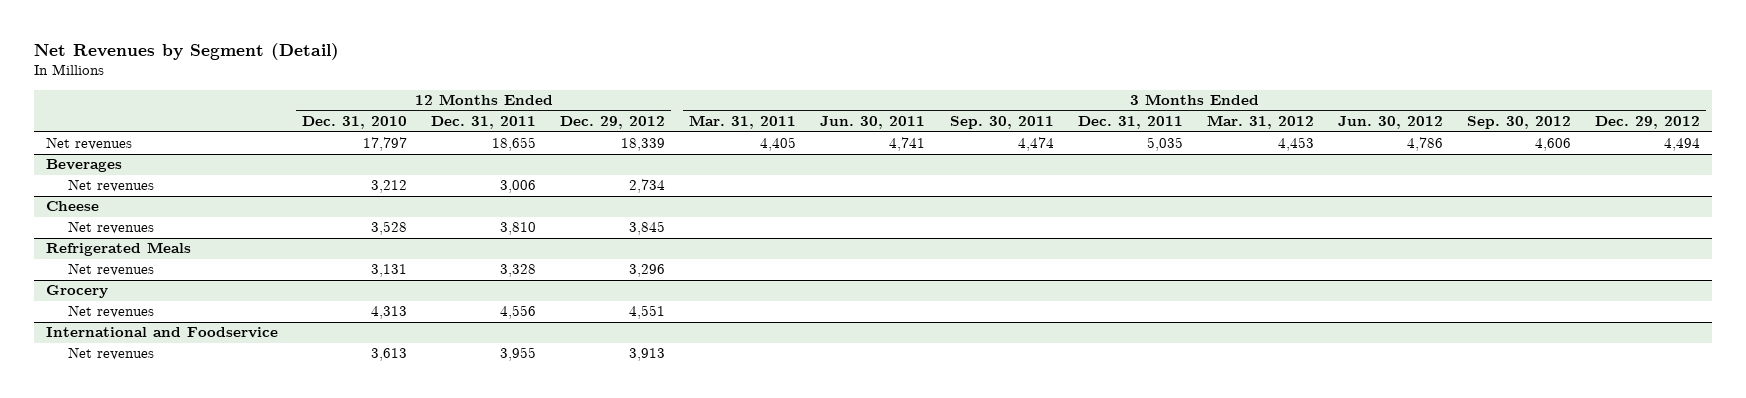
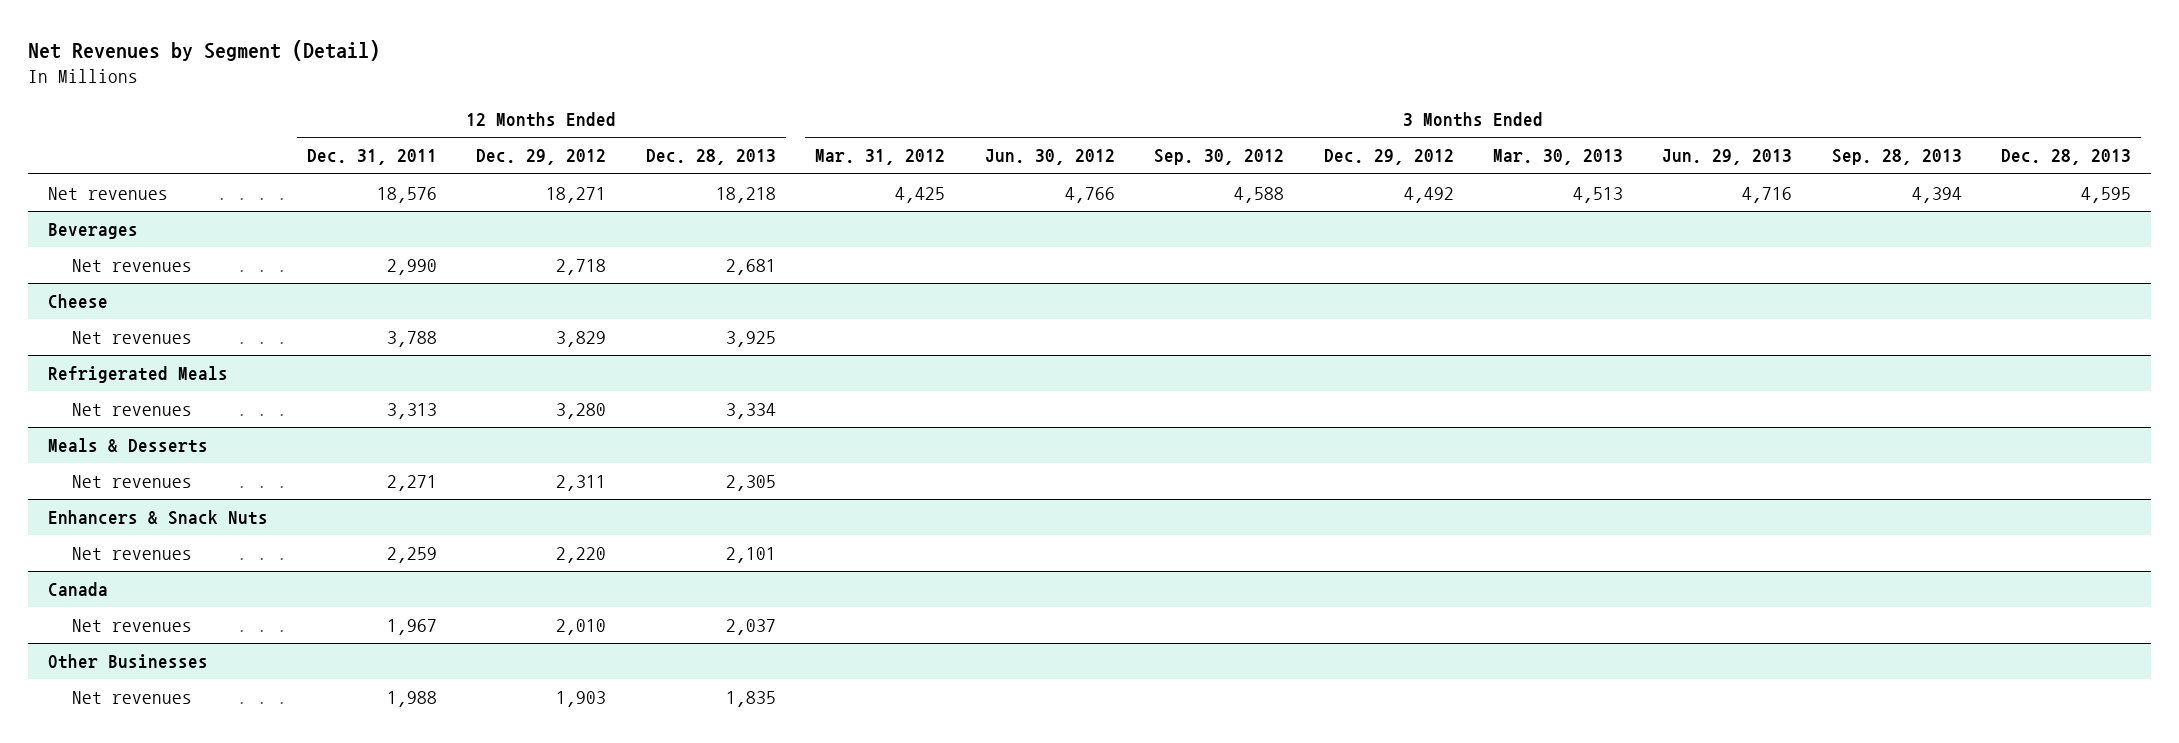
- | 12 Months Ended Dec. 31, 2010 | 12 Months Ended Dec. 31, 2011 | 12 Months Ended Dec. 29, 2012 | 3 Months Ended Mar. 31, 2011 | 3 Months Ended Jun. 30, 2011 | 3 Months Ended Sep. 30, 2011 | 3 Months Ended Dec. 31, 2011 | 3 Months Ended Mar. 31, 2012 | 3 Months Ended Jun. 30, 2012 | 3 Months Ended Sep. 30, 2012 | 3 Months Ended Dec. 29, 2012
+ | 12 Months Ended Dec. 31, 2011 | 12 Months Ended Dec. 29, 2012 | 12 Months Ended Dec. 28, 2013 | 3 Months Ended Mar. 31, 2012 | 3 Months Ended Jun. 30, 2012 | 3 Months Ended Sep. 30, 2012 | 3 Months Ended Dec. 29, 2012 | 3 Months Ended Mar. 30, 2013 | 3 Months Ended Jun. 29, 2013 | 3 Months Ended Sep. 28, 2013 | 3 Months Ended Dec. 28, 2013
- Net revenues | 17,797 | 18,655 | 18,339 | 4,405 | 4,741 | 4,474 | 5,035 | 4,453 | 4,786 | 4,606 | 4,494
+ Net revenues | 18,576 | 18,271 | 18,218 | 4,425 | 4,766 | 4,588 | 4,492 | 4,513 | 4,716 | 4,394 | 4,595
@ Beverages
- Net revenues | 3,212 | 3,006 | 2,734 | | | | | | | |
+ Net revenues | 2,990 | 2,718 | 2,681 | | | | | | | |
@ Cheese
- Net revenues | 3,528 | 3,810 | 3,845 | | | | | | | |
+ Net revenues | 3,788 | 3,829 | 3,925 | | | | | | | |
@ Refrigerated Meals
- Net revenues | 3,131 | 3,328 | 3,296 | | | | | | | |
- Grocery
- Net revenues | 4,313 | 4,556 | 4,551 | | | | | | | |
- International and Foodservice
- Net revenues | 3,613 | 3,955 | 3,913 | | | | | | | |
@ Refrigerated Meals
+ Net revenues | 3,313 | 3,280 | 3,334 | | | | | | | |
+ Meals & Desserts
+ Net revenues | 2,271 | 2,311 | 2,305 | | | | | | | |
+ Enhancers & Snack Nuts
+ Net revenues | 2,259 | 2,220 | 2,101 | | | | | | | |
+ Canada
+ Net revenues | 1,967 | 2,010 | 2,037 | | | | | | | |
+ Other Businesses
+ Net revenues | 1,988 | 1,903 | 1,835 | | | | | | | |

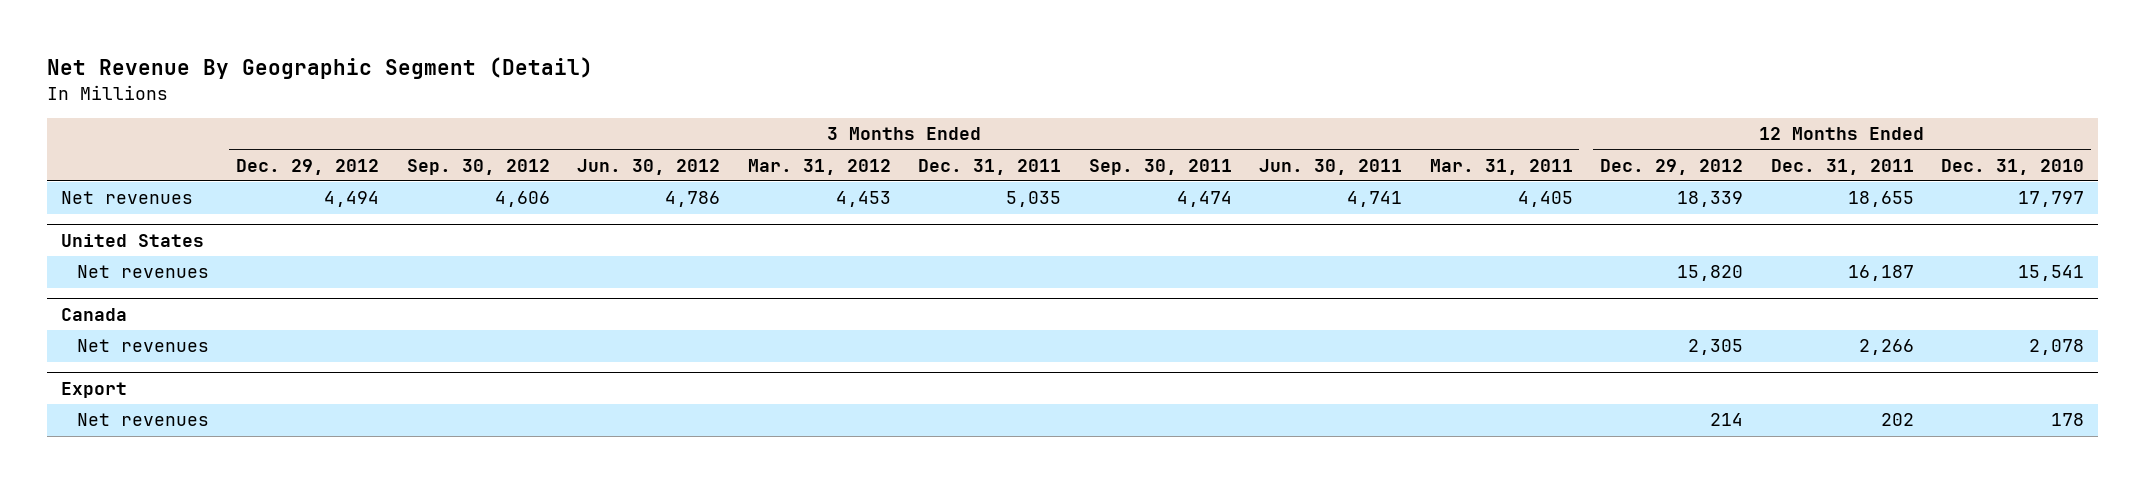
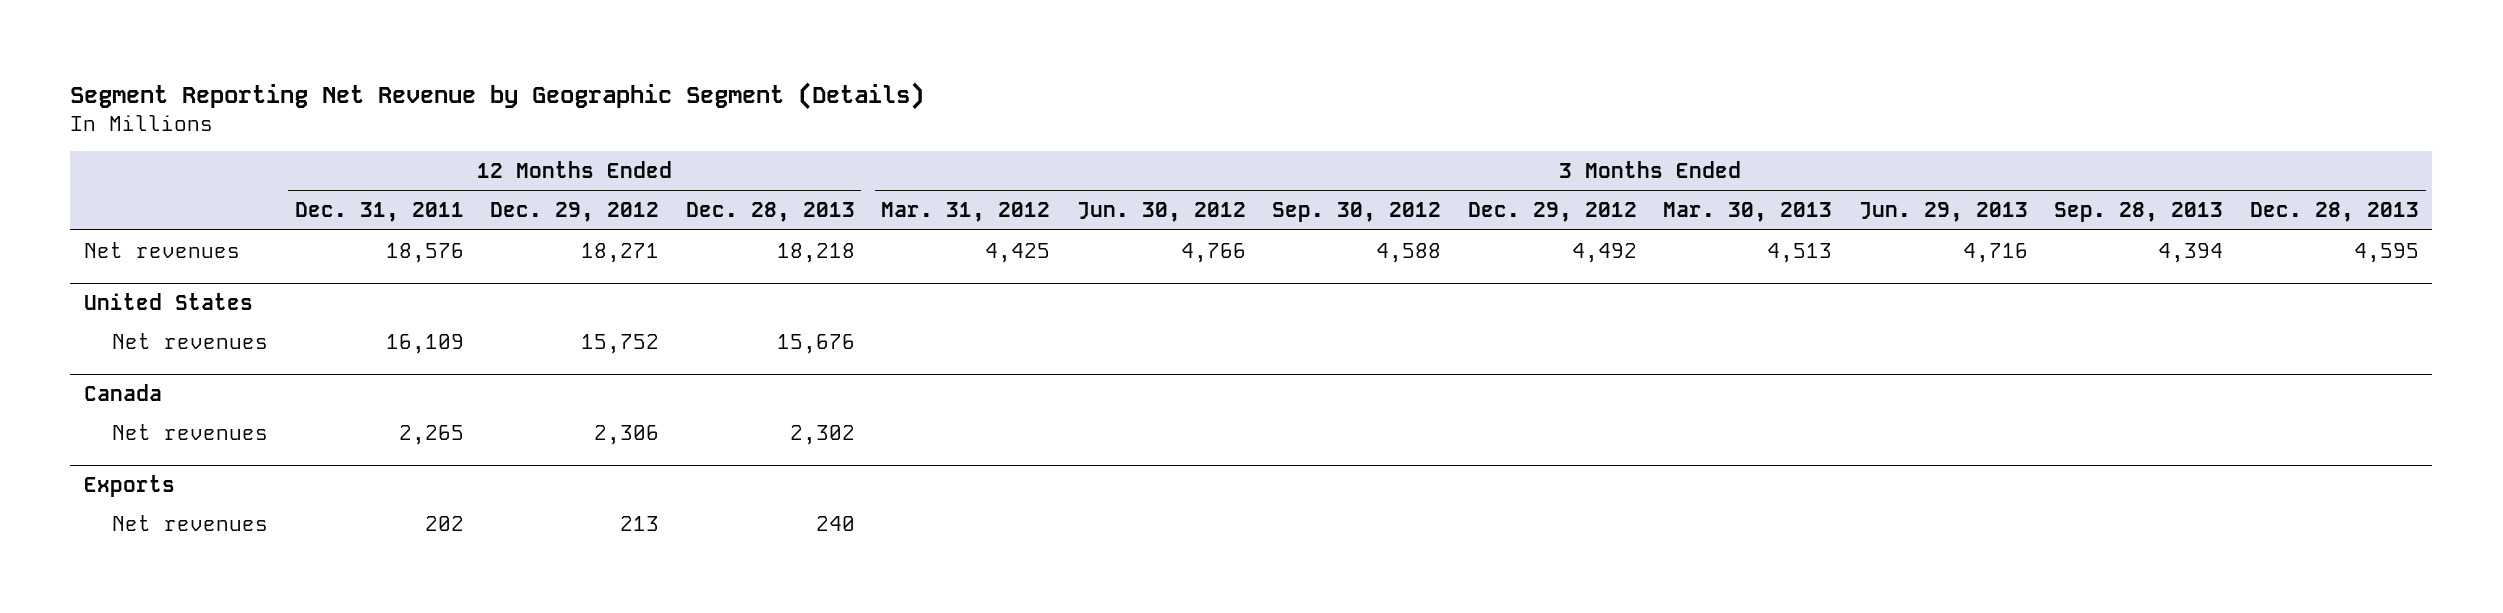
- Net Revenue By Geographic Segment (Detail)
+ Segment Reporting Net Revenue by Geographic Segment (Details)
- | 3 Months Ended Dec. 29, 2012 | 3 Months Ended Sep. 30, 2012 | 3 Months Ended Jun. 30, 2012 | 3 Months Ended Mar. 31, 2012 | 3 Months Ended Dec. 31, 2011 | 3 Months Ended Sep. 30, 2011 | 3 Months Ended Jun. 30, 2011 | 3 Months Ended Mar. 31, 2011 | 12 Months Ended Dec. 29, 2012 | 12 Months Ended Dec. 31, 2011 | 12 Months Ended Dec. 31, 2010
+ | 12 Months Ended Dec. 31, 2011 | 12 Months Ended Dec. 29, 2012 | 12 Months Ended Dec. 28, 2013 | 3 Months Ended Mar. 31, 2012 | 3 Months Ended Jun. 30, 2012 | 3 Months Ended Sep. 30, 2012 | 3 Months Ended Dec. 29, 2012 | 3 Months Ended Mar. 30, 2013 | 3 Months Ended Jun. 29, 2013 | 3 Months Ended Sep. 28, 2013 | 3 Months Ended Dec. 28, 2013
- Net revenues | 4,494 | 4,606 | 4,786 | 4,453 | 5,035 | 4,474 | 4,741 | 4,405 | 18,339 | 18,655 | 17,797
+ Net revenues | 18,576 | 18,271 | 18,218 | 4,425 | 4,766 | 4,588 | 4,492 | 4,513 | 4,716 | 4,394 | 4,595
@ United States
- Net revenues | | | | | | | | | 15,820 | 16,187 | 15,541
+ Net revenues | 16,109 | 15,752 | 15,676 | | | | | | | |
@ Canada
- Net revenues | | | | | | | | | 2,305 | 2,266 | 2,078
- Export
- Net revenues | | | | | | | | | 214 | 202 | 178
@ Canada
+ Net revenues | 2,265 | 2,306 | 2,302 | | | | | | | |
+ Exports
+ Net revenues | 202 | 213 | 240 | | | | | | | |

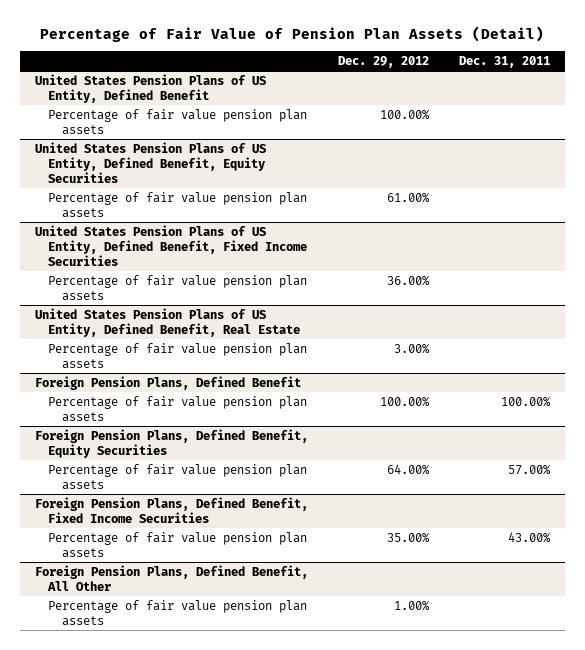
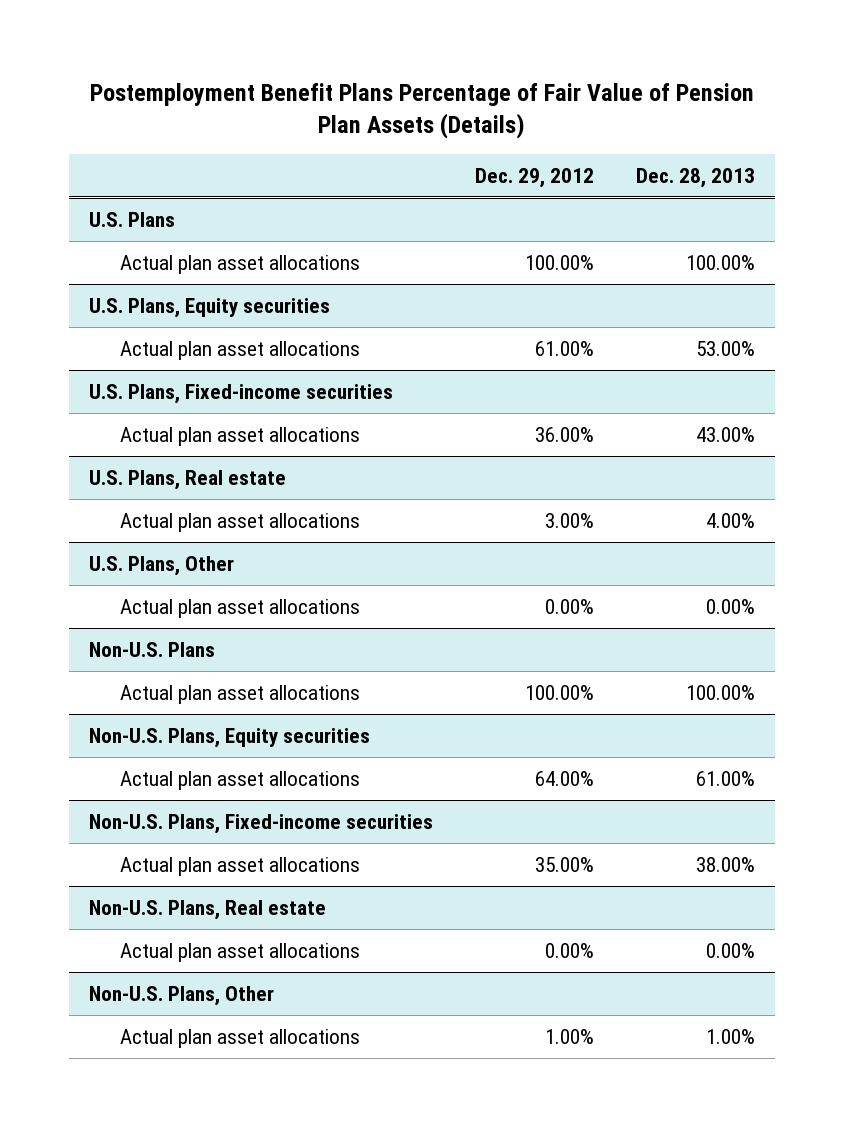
- Percentage of Fair Value of Pension Plan Assets (Detail)
+ Postemployment Benefit Plans Percentage of Fair Value of Pension Plan Assets (Details)
- | Dec. 29, 2012 | Dec. 31, 2011
+ | Dec. 29, 2012 | Dec. 28, 2013
- United States Pension Plans of US Entity, Defined Benefit
- Percentage of fair value pension plan assets | 100.00% |
- United States Pension Plans of US Entity, Defined Benefit, Equity Securities
- Percentage of fair value pension plan assets | 61.00% |
- United States Pension Plans of US Entity, Defined Benefit, Fixed Income Securities
- Percentage of fair value pension plan assets | 36.00% |
- United States Pension Plans of US Entity, Defined Benefit, Real Estate
- Percentage of fair value pension plan assets | 3.00% |
- Foreign Pension Plans, Defined Benefit
- Percentage of fair value pension plan assets | 100.00% | 100.00%
- Foreign Pension Plans, Defined Benefit, Equity Securities
- Percentage of fair value pension plan assets | 64.00% | 57.00%
- Foreign Pension Plans, Defined Benefit, Fixed Income Securities
- Percentage of fair value pension plan assets | 35.00% | 43.00%
- Foreign Pension Plans, Defined Benefit, All Other
- Percentage of fair value pension plan assets | 1.00% |
+ U.S. Plans
+ Actual plan asset allocations | 100.00% | 100.00%
+ U.S. Plans, Equity securities
+ Actual plan asset allocations | 61.00% | 53.00%
+ U.S. Plans, Fixed-income securities
+ Actual plan asset allocations | 36.00% | 43.00%
+ U.S. Plans, Real estate
+ Actual plan asset allocations | 3.00% | 4.00%
+ U.S. Plans, Other
+ Actual plan asset allocations | 0.00% | 0.00%
+ Non-U.S. Plans
+ Actual plan asset allocations | 100.00% | 100.00%
+ Non-U.S. Plans, Equity securities
+ Actual plan asset allocations | 64.00% | 61.00%
+ Non-U.S. Plans, Fixed-income securities
+ Actual plan asset allocations | 35.00% | 38.00%
+ Non-U.S. Plans, Real estate
+ Actual plan asset allocations | 0.00% | 0.00%
+ Non-U.S. Plans, Other
+ Actual plan asset allocations | 1.00% | 1.00%

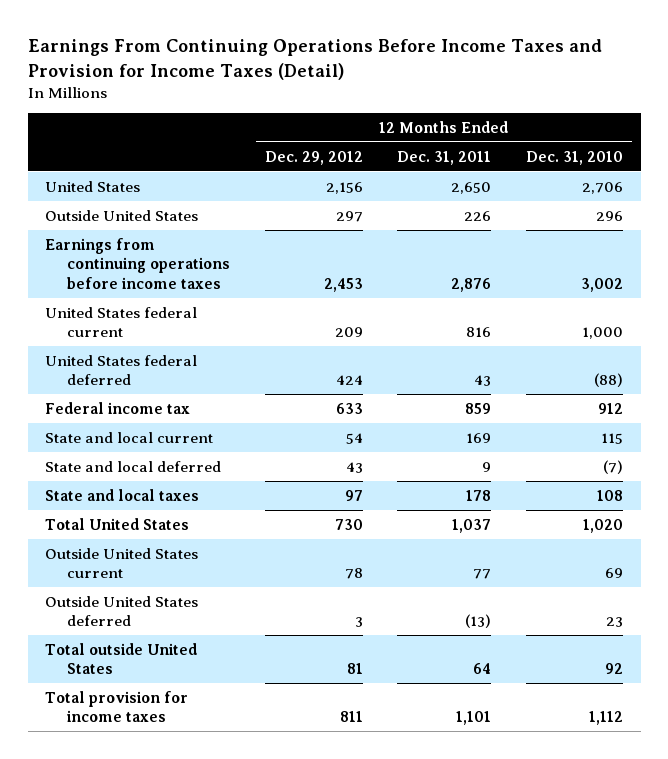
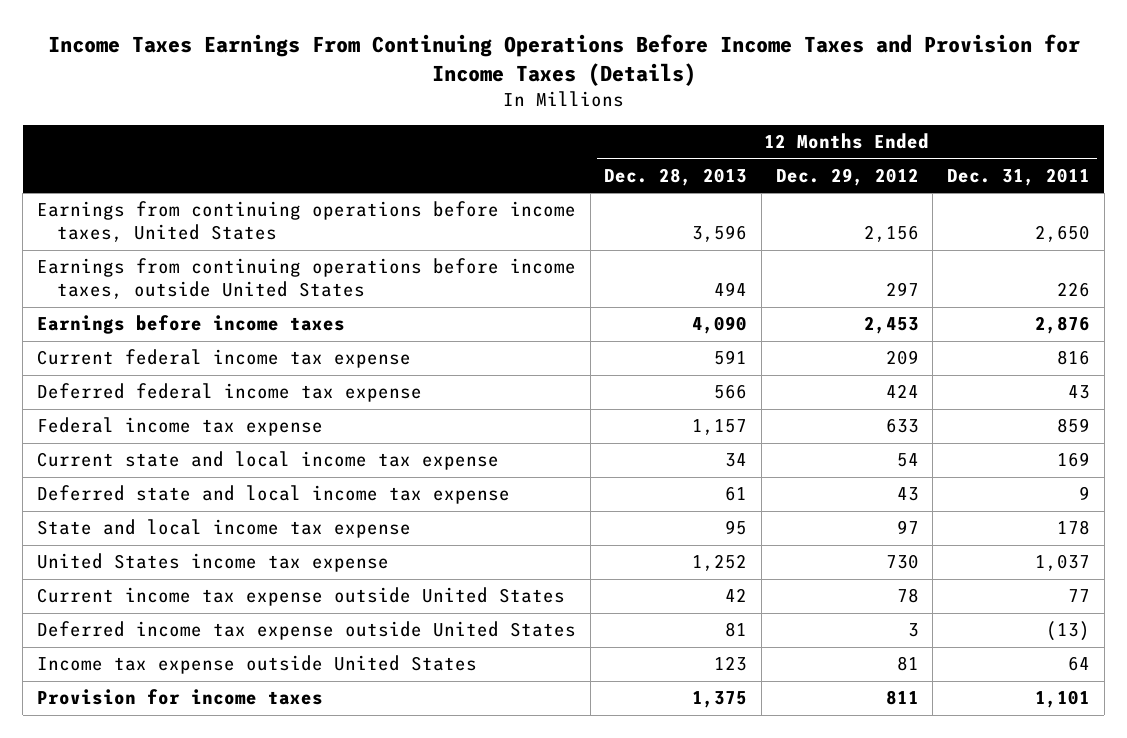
- Earnings From Continuing Operations Before Income Taxes and Provision for Income Taxes (Detail)
+ Income Taxes Earnings From Continuing Operations Before Income Taxes and Provision for Income Taxes (Details)
- | 12 Months Ended Dec. 29, 2012 | 12 Months Ended Dec. 31, 2011 | 12 Months Ended Dec. 31, 2010
+ | 12 Months Ended Dec. 28, 2013 | 12 Months Ended Dec. 29, 2012 | 12 Months Ended Dec. 31, 2011
- United States | 2,156 | 2,650 | 2,706
- Outside United States | 297 | 226 | 296
- Earnings from continuing operations before income taxes | 2,453 | 2,876 | 3,002
- United States federal current | 209 | 816 | 1,000
- United States federal deferred | 424 | 43 | (88)
- Federal income tax | 633 | 859 | 912
- State and local current | 54 | 169 | 115
- State and local deferred | 43 | 9 | (7)
- State and local taxes | 97 | 178 | 108
- Total United States | 730 | 1,037 | 1,020
- Outside United States current | 78 | 77 | 69
- Outside United States deferred | 3 | (13) | 23
- Total outside United States | 81 | 64 | 92
- Total provision for income taxes | 811 | 1,101 | 1,112
+ Earnings from continuing operations before income taxes, United States | 3,596 | 2,156 | 2,650
+ Earnings from continuing operations before income taxes, outside United States | 494 | 297 | 226
+ Earnings before income taxes | 4,090 | 2,453 | 2,876
+ Current federal income tax expense | 591 | 209 | 816
+ Deferred federal income tax expense | 566 | 424 | 43
+ Federal income tax expense | 1,157 | 633 | 859
+ Current state and local income tax expense | 34 | 54 | 169
+ Deferred state and local income tax expense | 61 | 43 | 9
+ State and local income tax expense | 95 | 97 | 178
+ United States income tax expense | 1,252 | 730 | 1,037
+ Current income tax expense outside United States | 42 | 78 | 77
+ Deferred income tax expense outside United States | 81 | 3 | (13)
+ Income tax expense outside United States | 123 | 81 | 64
+ Provision for income taxes | 1,375 | 811 | 1,101

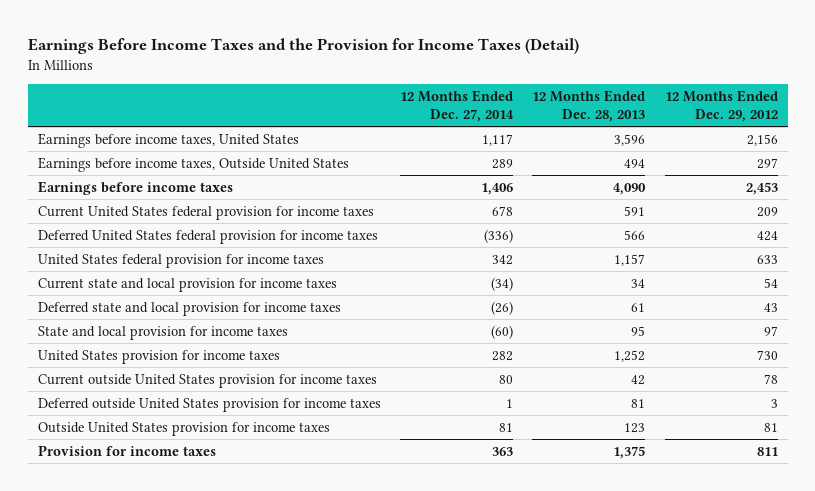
- Income Taxes Earnings From Continuing Operations Before Income Taxes and Provision for Income Taxes (Details)
+ Earnings Before Income Taxes and the Provision for Income Taxes (Detail)
- | 12 Months Ended Dec. 28, 2013 | 12 Months Ended Dec. 29, 2012 | 12 Months Ended Dec. 31, 2011
+ | 12 Months Ended Dec. 27, 2014 | 12 Months Ended Dec. 28, 2013 | 12 Months Ended Dec. 29, 2012
- Earnings from continuing operations before income taxes, United States | 3,596 | 2,156 | 2,650
- Earnings from continuing operations before income taxes, outside United States | 494 | 297 | 226
+ Earnings before income taxes, United States | 1,117 | 3,596 | 2,156
+ Earnings before income taxes, Outside United States | 289 | 494 | 297
- Current federal income tax expense | 591 | 209 | 816
- Deferred federal income tax expense | 566 | 424 | 43
- Federal income tax expense | 1,157 | 633 | 859
- Current state and local income tax expense | 34 | 54 | 169
- Deferred state and local income tax expense | 61 | 43 | 9
- State and local income tax expense | 95 | 97 | 178
- United States income tax expense | 1,252 | 730 | 1,037
- Current income tax expense outside United States | 42 | 78 | 77
- Deferred income tax expense outside United States | 81 | 3 | (13)
- Income tax expense outside United States | 123 | 81 | 64
+ Current United States federal provision for income taxes | 678 | 591 | 209
+ Deferred United States federal provision for income taxes | (336) | 566 | 424
+ United States federal provision for income taxes | 342 | 1,157 | 633
+ Current state and local provision for income taxes | (34) | 34 | 54
+ Deferred state and local provision for income taxes | (26) | 61 | 43
+ State and local provision for income taxes | (60) | 95 | 97
+ United States provision for income taxes | 282 | 1,252 | 730
+ Current outside United States provision for income taxes | 80 | 42 | 78
+ Deferred outside United States provision for income taxes | 1 | 81 | 3
+ Outside United States provision for income taxes | 81 | 123 | 81

